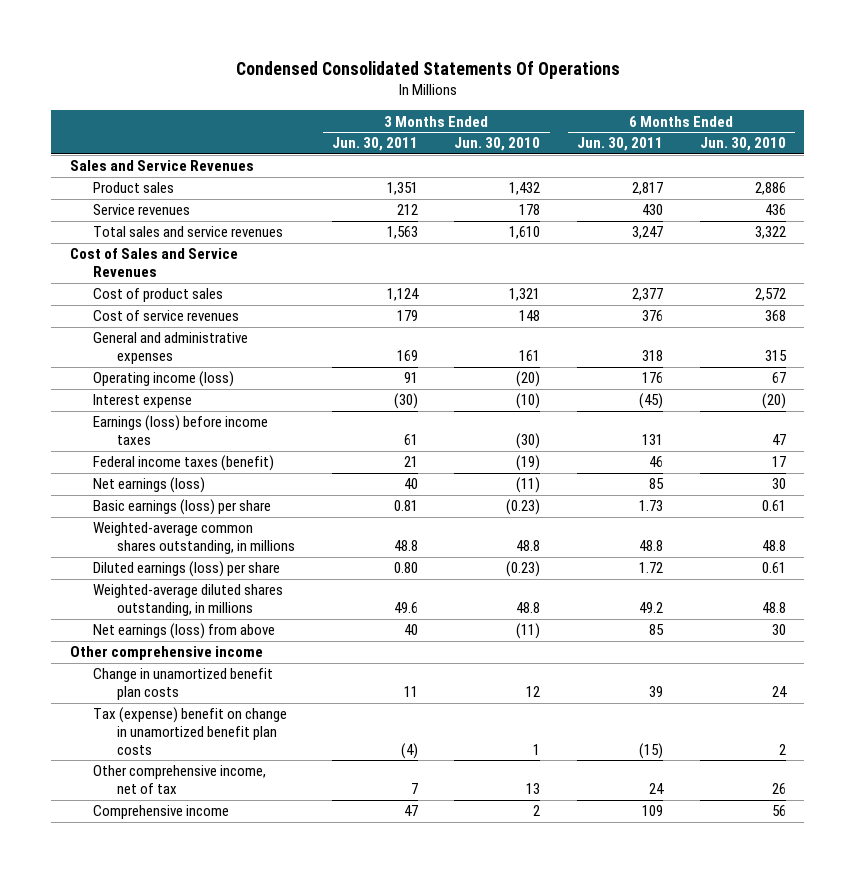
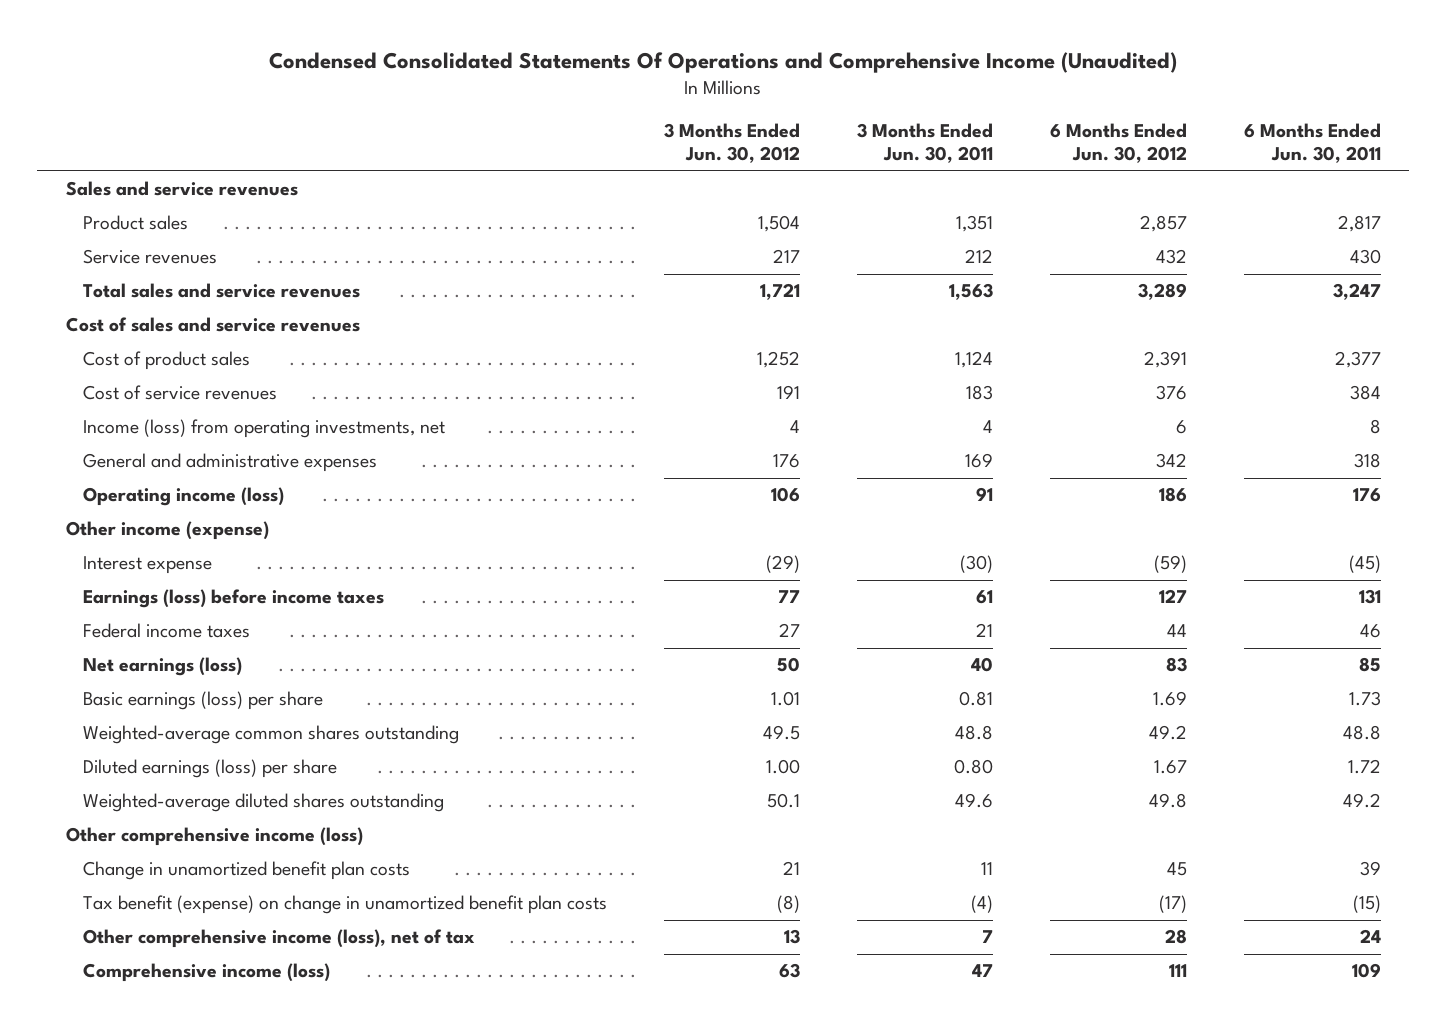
- Condensed Consolidated Statements Of Operations
+ Condensed Consolidated Statements Of Operations and Comprehensive Income (Unaudited)
- | 3 Months Ended Jun. 30, 2011 | 3 Months Ended Jun. 30, 2010 | 6 Months Ended Jun. 30, 2011 | 6 Months Ended Jun. 30, 2010
+ | 3 Months Ended Jun. 30, 2012 | 3 Months Ended Jun. 30, 2011 | 6 Months Ended Jun. 30, 2012 | 6 Months Ended Jun. 30, 2011
- Sales and Service Revenues
+ Sales and service revenues
- Cost of Sales and Service Revenues
+ Cost of sales and service revenues
- Cost of service revenues | 179 | 148 | 376 | 368
+ Cost of service revenues | 191 | 183 | 376 | 384
+ Income (loss) from operating investments, net | 4 | 4 | 6 | 8
+ Other income (expense)
- Federal income taxes (benefit) | 21 | (19) | 46 | 17
+ Federal income taxes | 27 | 21 | 44 | 46
- Weighted-average common shares outstanding, in millions | 48.8 | 48.8 | 48.8 | 48.8
+ Weighted-average common shares outstanding | 49.5 | 48.8 | 49.2 | 48.8
- Weighted-average diluted shares outstanding, in millions | 49.6 | 48.8 | 49.2 | 48.8
- Net earnings (loss) from above | 40 | (11) | 85 | 30
- Other comprehensive income
+ Weighted-average diluted shares outstanding | 50.1 | 49.6 | 49.8 | 49.2
+ Other comprehensive income (loss)
- Tax (expense) benefit on change in unamortized benefit plan costs | (4) | 1 | (15) | 2
- Other comprehensive income, net of tax | 7 | 13 | 24 | 26
- Comprehensive income | 47 | 2 | 109 | 56
+ Tax benefit (expense) on change in unamortized benefit plan costs | (8) | (4) | (17) | (15)
+ Other comprehensive income (loss), net of tax | 13 | 7 | 28 | 24
+ Comprehensive income (loss) | 63 | 47 | 111 | 109

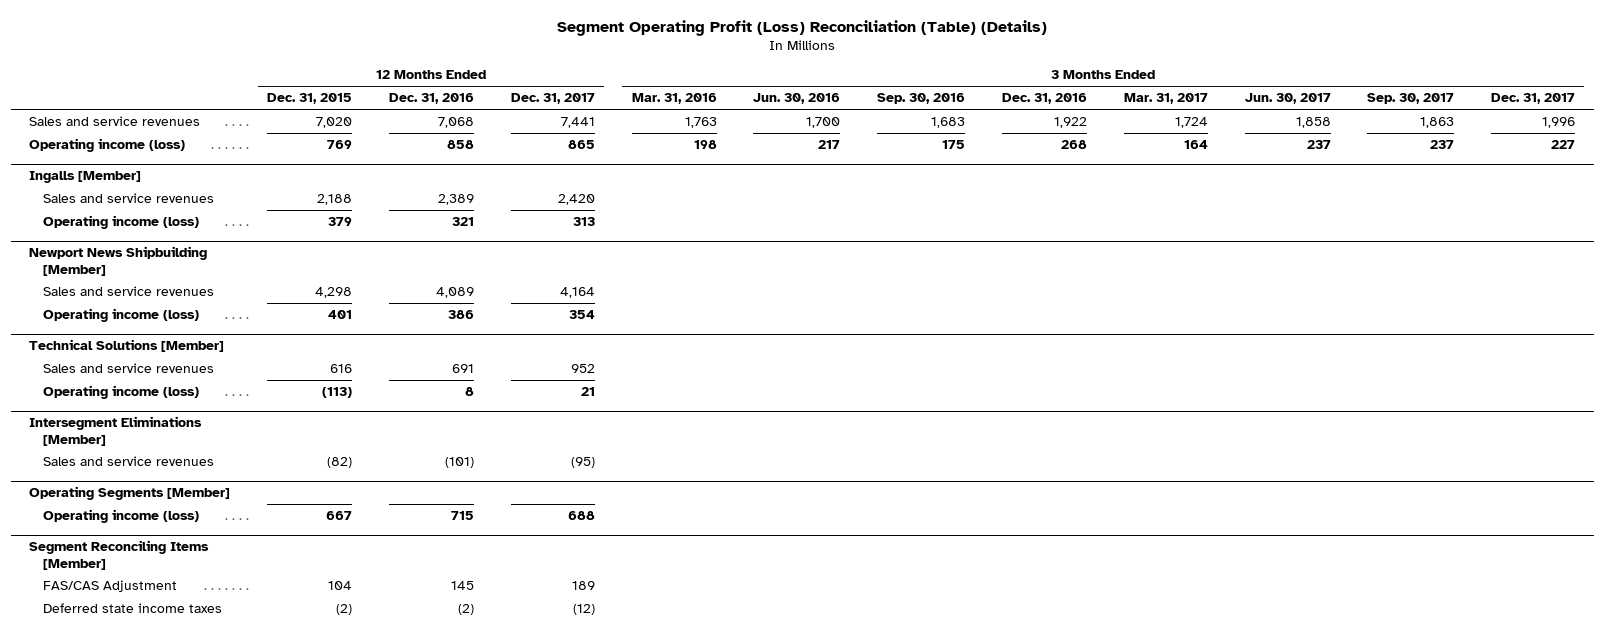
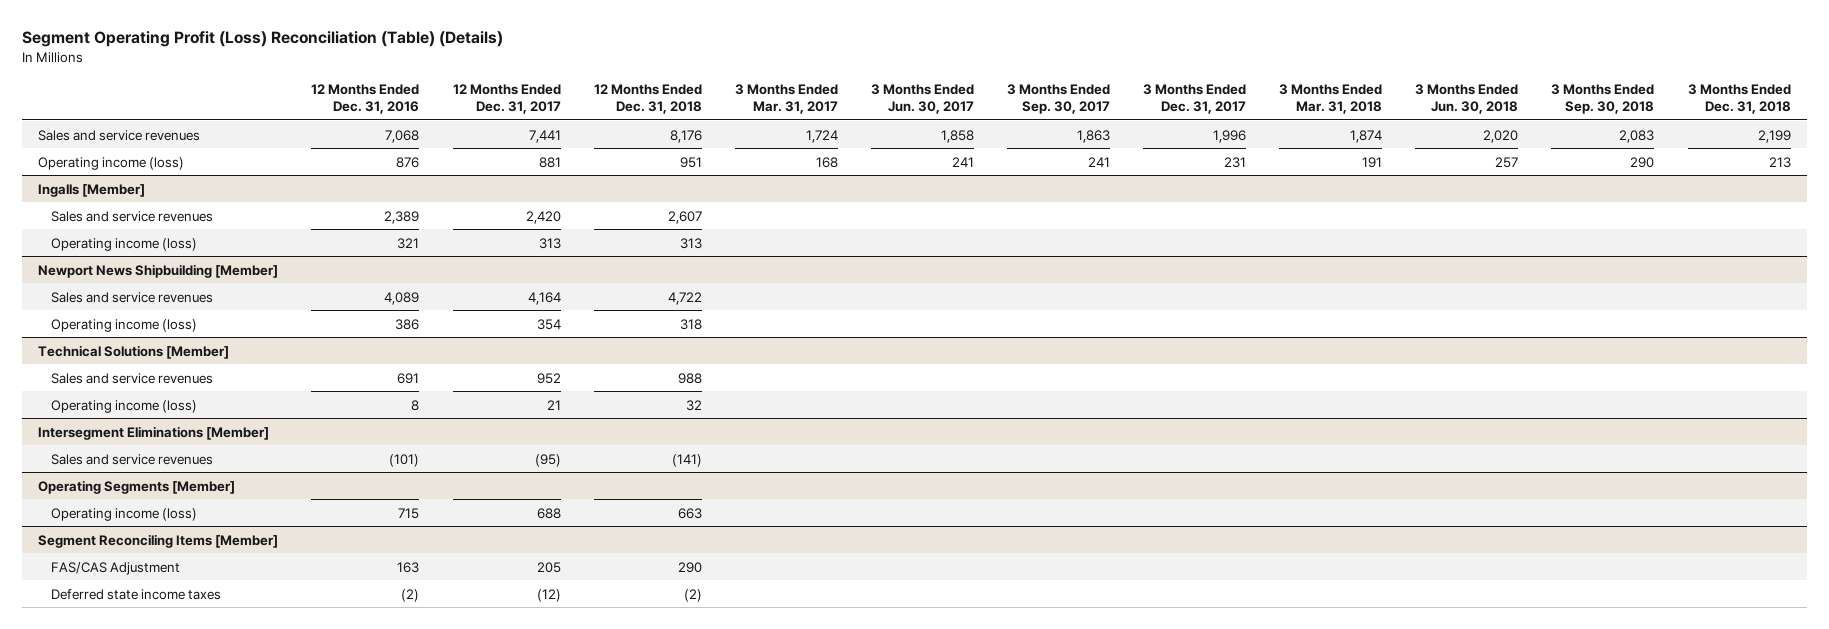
- | 12 Months Ended Dec. 31, 2015 | 12 Months Ended Dec. 31, 2016 | 12 Months Ended Dec. 31, 2017 | 3 Months Ended Mar. 31, 2016 | 3 Months Ended Jun. 30, 2016 | 3 Months Ended Sep. 30, 2016 | 3 Months Ended Dec. 31, 2016 | 3 Months Ended Mar. 31, 2017 | 3 Months Ended Jun. 30, 2017 | 3 Months Ended Sep. 30, 2017 | 3 Months Ended Dec. 31, 2017
+ | 12 Months Ended Dec. 31, 2016 | 12 Months Ended Dec. 31, 2017 | 12 Months Ended Dec. 31, 2018 | 3 Months Ended Mar. 31, 2017 | 3 Months Ended Jun. 30, 2017 | 3 Months Ended Sep. 30, 2017 | 3 Months Ended Dec. 31, 2017 | 3 Months Ended Mar. 31, 2018 | 3 Months Ended Jun. 30, 2018 | 3 Months Ended Sep. 30, 2018 | 3 Months Ended Dec. 31, 2018
- Operating income (loss) | 769 | 858 | 865 | 198 | 217 | 175 | 268 | 164 | 237 | 237 | 227
+ Operating income (loss) | 876 | 881 | 951 | 168 | 241 | 241 | 231 | 191 | 257 | 290 | 213
@ Segment Reconciling Items [Member]
- FAS/CAS Adjustment | 104 | 145 | 189 | | | | | | | |
+ FAS/CAS Adjustment | 163 | 205 | 290 | | | | | | | |

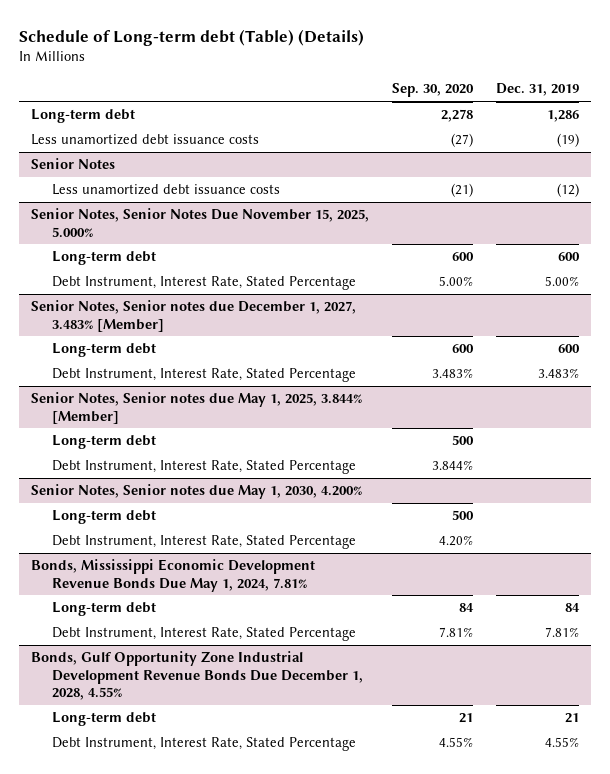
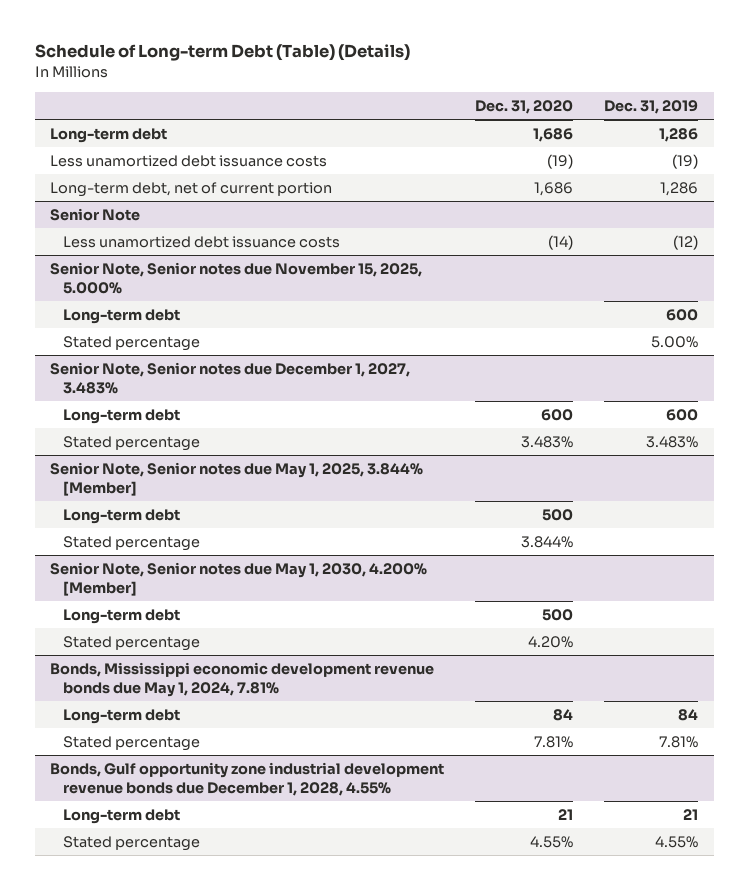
- Schedule of Long-term debt (Table) (Details)
+ Schedule of Long-term Debt (Table) (Details)
- | Sep. 30, 2020 | Dec. 31, 2019
+ | Dec. 31, 2020 | Dec. 31, 2019
- Senior Notes
+ Long-term debt, net of current portion | 1,686 | 1,286
+ Senior Note
- Senior Notes, Senior Notes Due November 15, 2025, 5.000%
+ Senior Note, Senior notes due November 15, 2025, 5.000%
- Debt Instrument, Interest Rate, Stated Percentage | 5.00% | 5.00%
- Senior Notes, Senior notes due December 1, 2027, 3.483% [Member]
+ Stated percentage | | 5.00%
+ Senior Note, Senior notes due December 1, 2027, 3.483%
- Debt Instrument, Interest Rate, Stated Percentage | 3.483% | 3.483%
- Senior Notes, Senior notes due May 1, 2025, 3.844% [Member]
+ Stated percentage | 3.483% | 3.483%
+ Senior Note, Senior notes due May 1, 2025, 3.844% [Member]
- Debt Instrument, Interest Rate, Stated Percentage | 3.844% |
- Senior Notes, Senior notes due May 1, 2030, 4.200%
+ Stated percentage | 3.844% |
+ Senior Note, Senior notes due May 1, 2030, 4.200% [Member]
- Debt Instrument, Interest Rate, Stated Percentage | 4.20% |
- Bonds, Mississippi Economic Development Revenue Bonds Due May 1, 2024, 7.81%
+ Stated percentage | 4.20% |
+ Bonds, Mississippi economic development revenue bonds due May 1, 2024, 7.81%
- Debt Instrument, Interest Rate, Stated Percentage | 7.81% | 7.81%
- Bonds, Gulf Opportunity Zone Industrial Development Revenue Bonds Due December 1, 2028, 4.55%
+ Stated percentage | 7.81% | 7.81%
+ Bonds, Gulf opportunity zone industrial development revenue bonds due December 1, 2028, 4.55%
- Debt Instrument, Interest Rate, Stated Percentage | 4.55% | 4.55%
+ Stated percentage | 4.55% | 4.55%

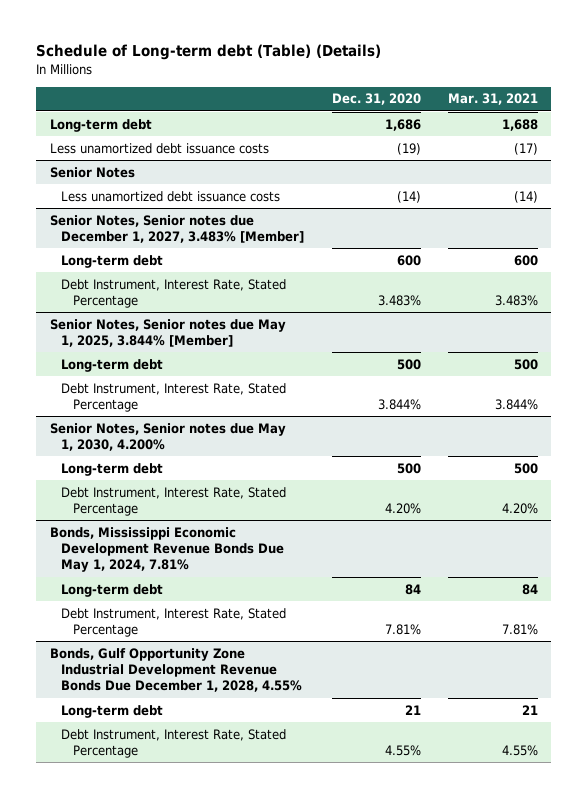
- Schedule of Long-term Debt (Table) (Details)
+ Schedule of Long-term debt (Table) (Details)
- | Dec. 31, 2020 | Dec. 31, 2019
+ | Dec. 31, 2020 | Mar. 31, 2021
- Long-term debt, net of current portion | 1,686 | 1,286
- Senior Note
+ Senior Notes
- Senior Note, Senior notes due November 15, 2025, 5.000%
- Long-term debt | | 600
- Stated percentage | | 5.00%
- Senior Note, Senior notes due December 1, 2027, 3.483%
+ Senior Notes, Senior notes due December 1, 2027, 3.483% [Member]
- Stated percentage | 3.483% | 3.483%
- Senior Note, Senior notes due May 1, 2025, 3.844% [Member]
+ Debt Instrument, Interest Rate, Stated Percentage | 3.483% | 3.483%
+ Senior Notes, Senior notes due May 1, 2025, 3.844% [Member]
- Stated percentage | 3.844% |
- Senior Note, Senior notes due May 1, 2030, 4.200% [Member]
+ Debt Instrument, Interest Rate, Stated Percentage | 3.844% | 3.844%
+ Senior Notes, Senior notes due May 1, 2030, 4.200%
- Stated percentage | 4.20% |
- Bonds, Mississippi economic development revenue bonds due May 1, 2024, 7.81%
+ Debt Instrument, Interest Rate, Stated Percentage | 4.20% | 4.20%
+ Bonds, Mississippi Economic Development Revenue Bonds Due May 1, 2024, 7.81%
- Stated percentage | 7.81% | 7.81%
- Bonds, Gulf opportunity zone industrial development revenue bonds due December 1, 2028, 4.55%
+ Debt Instrument, Interest Rate, Stated Percentage | 7.81% | 7.81%
+ Bonds, Gulf Opportunity Zone Industrial Development Revenue Bonds Due December 1, 2028, 4.55%
- Stated percentage | 4.55% | 4.55%
+ Debt Instrument, Interest Rate, Stated Percentage | 4.55% | 4.55%

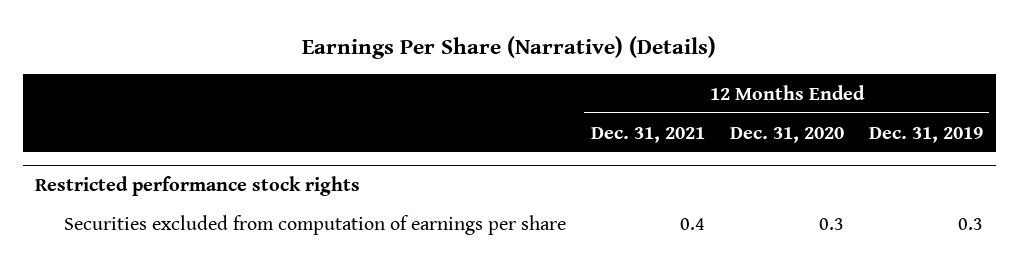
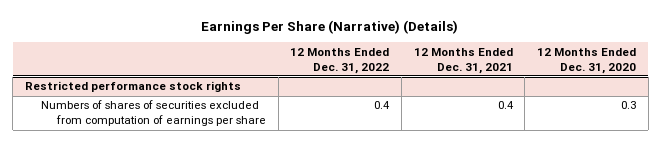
- | 12 Months Ended Dec. 31, 2021 | 12 Months Ended Dec. 31, 2020 | 12 Months Ended Dec. 31, 2019
+ | 12 Months Ended Dec. 31, 2022 | 12 Months Ended Dec. 31, 2021 | 12 Months Ended Dec. 31, 2020
@ Restricted performance stock rights
- Securities excluded from computation of earnings per share | 0.4 | 0.3 | 0.3
+ Numbers of shares of securities excluded from computation of earnings per share | 0.4 | 0.4 | 0.3

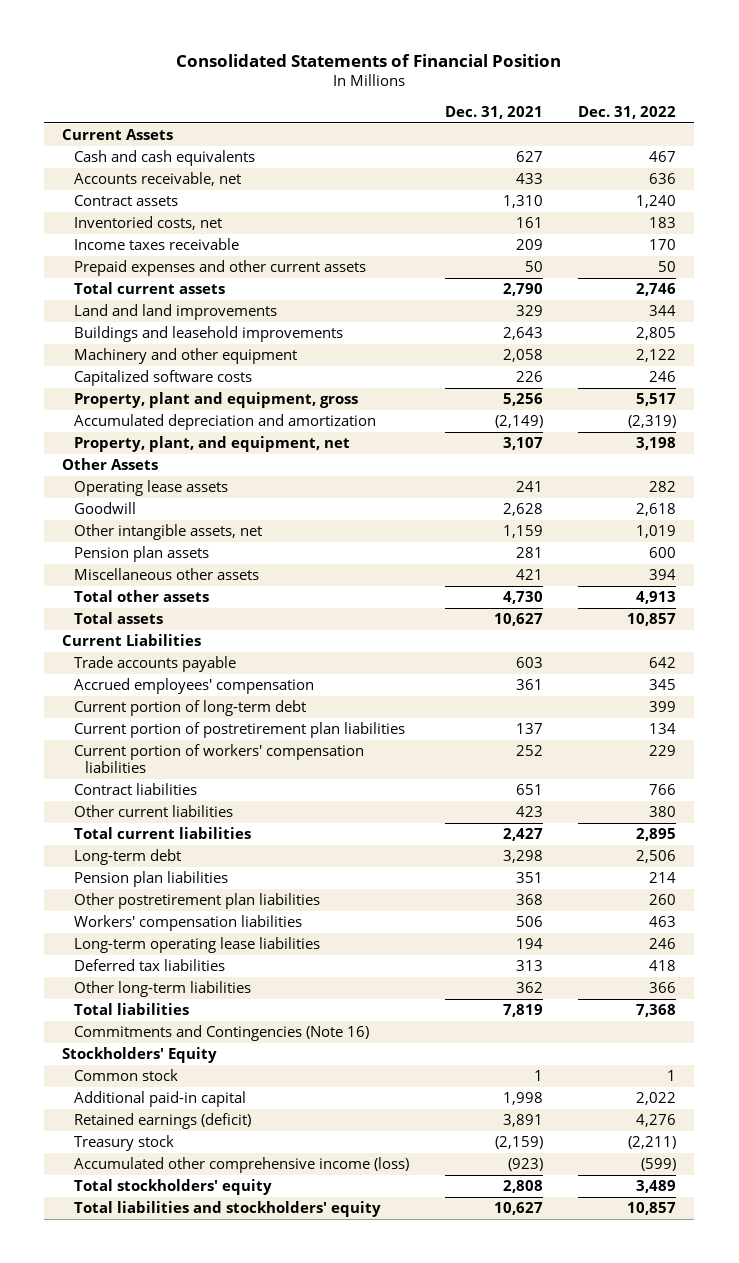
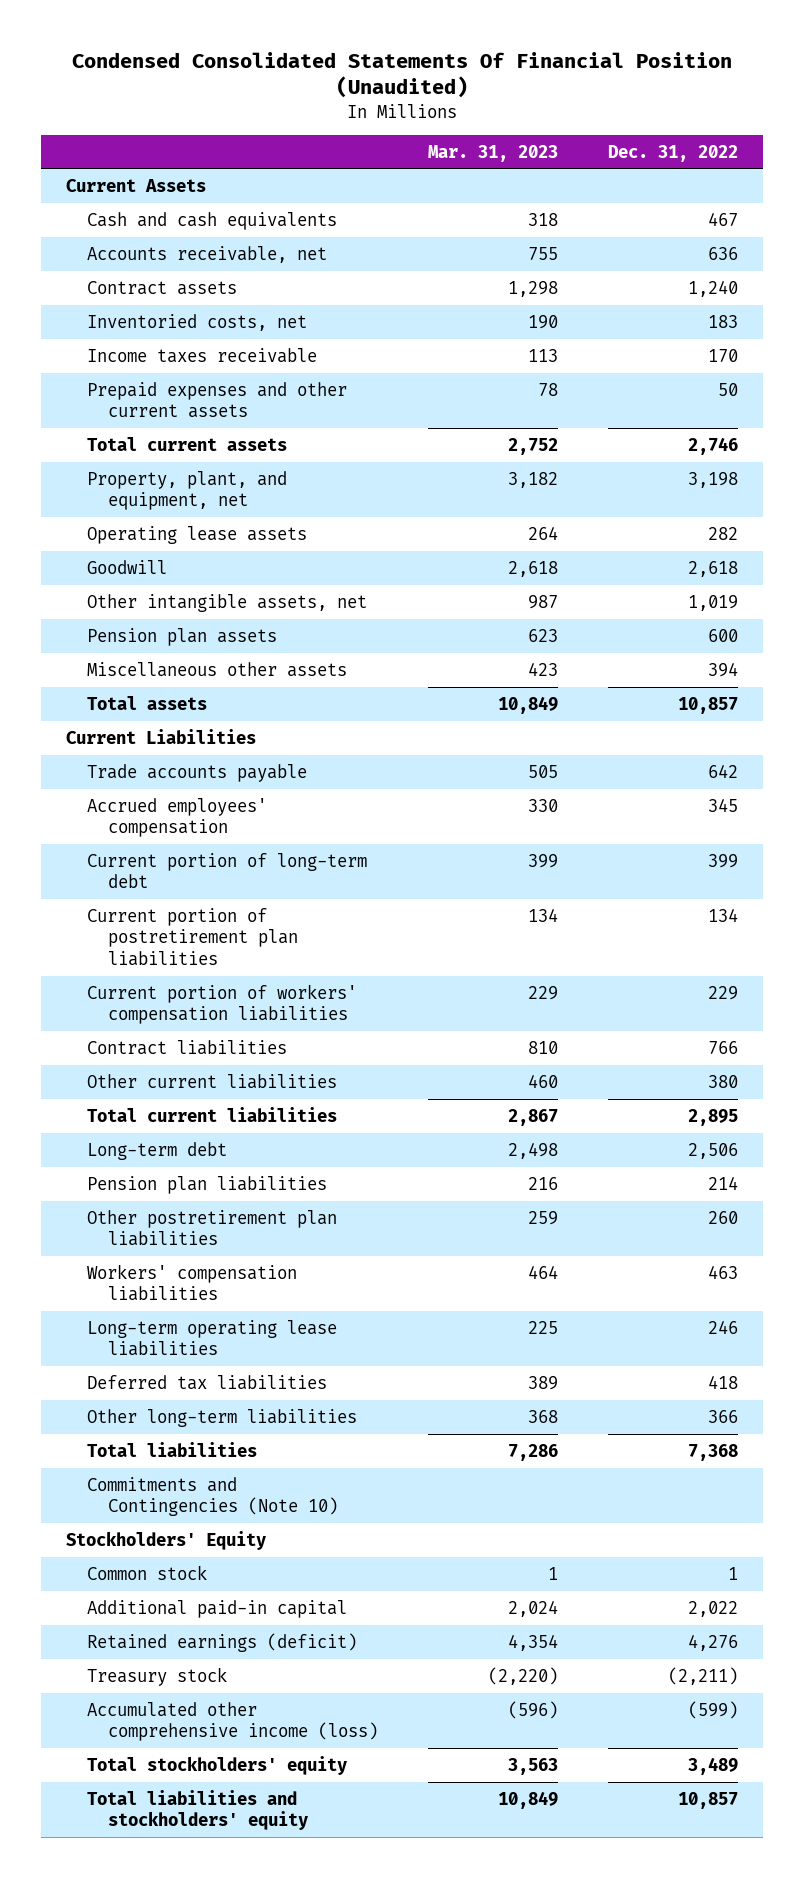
- Consolidated Statements of Financial Position
+ Condensed Consolidated Statements Of Financial Position (Unaudited)
- | Dec. 31, 2021 | Dec. 31, 2022
+ | Mar. 31, 2023 | Dec. 31, 2022
- Land and land improvements | 329 | 344
- Buildings and leasehold improvements | 2,643 | 2,805
- Machinery and other equipment | 2,058 | 2,122
- Capitalized software costs | 226 | 246
- Property, plant and equipment, gross | 5,256 | 5,517
- Accumulated depreciation and amortization | (2,149) | (2,319)
- Other Assets
- Total other assets | 4,730 | 4,913
- Commitments and Contingencies (Note 16)
+ Commitments and Contingencies (Note 10)

